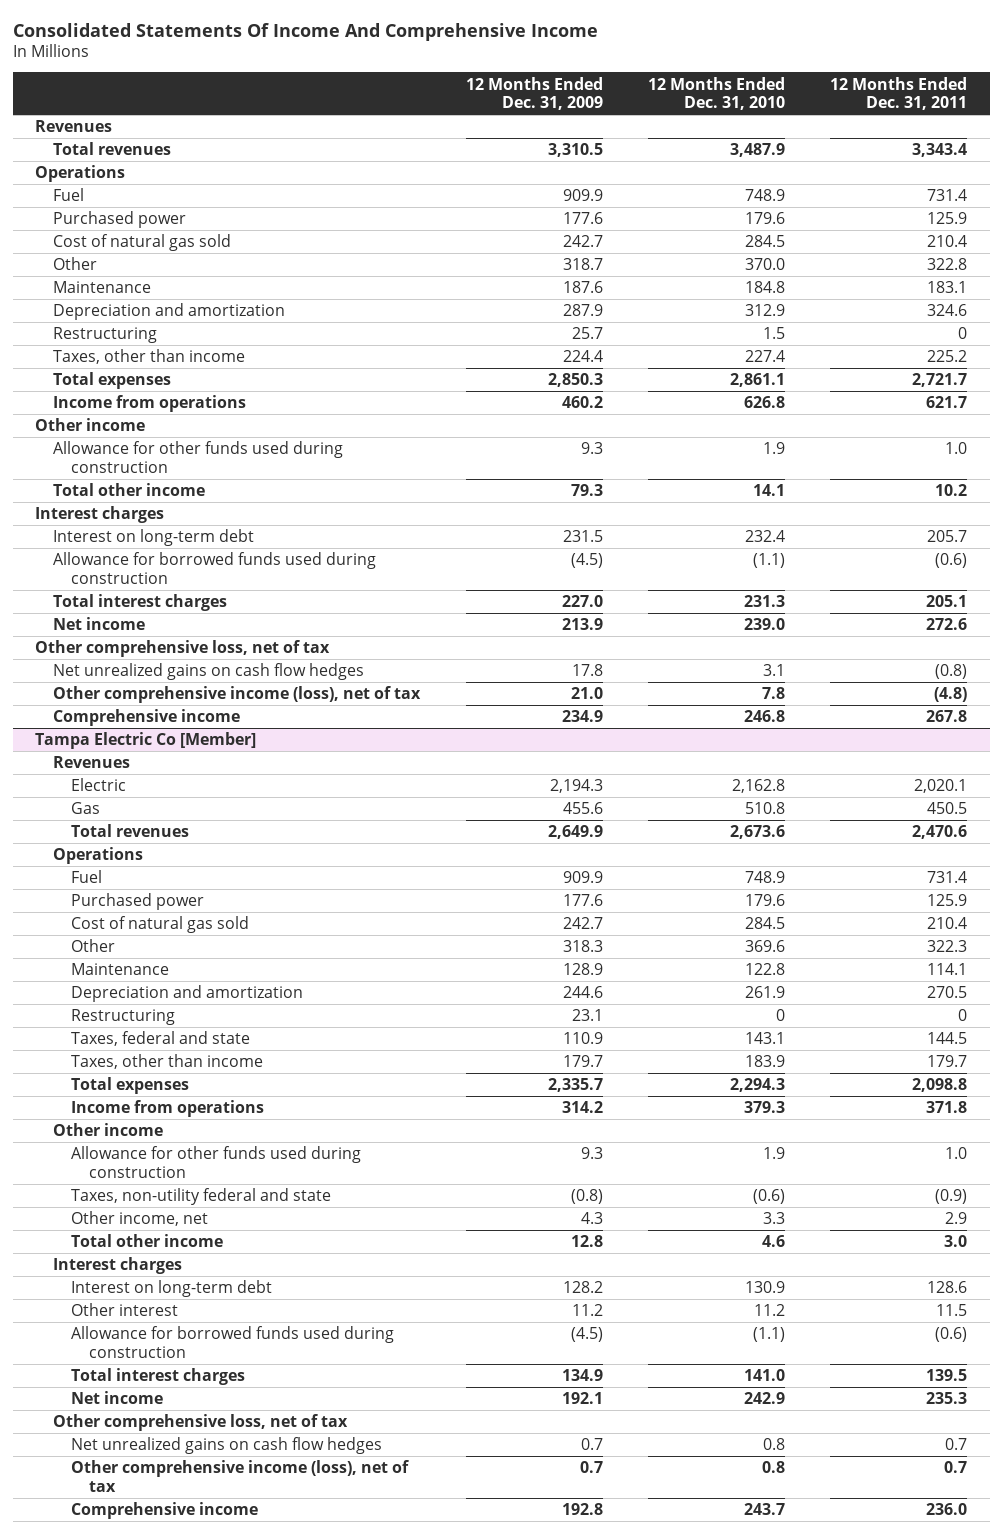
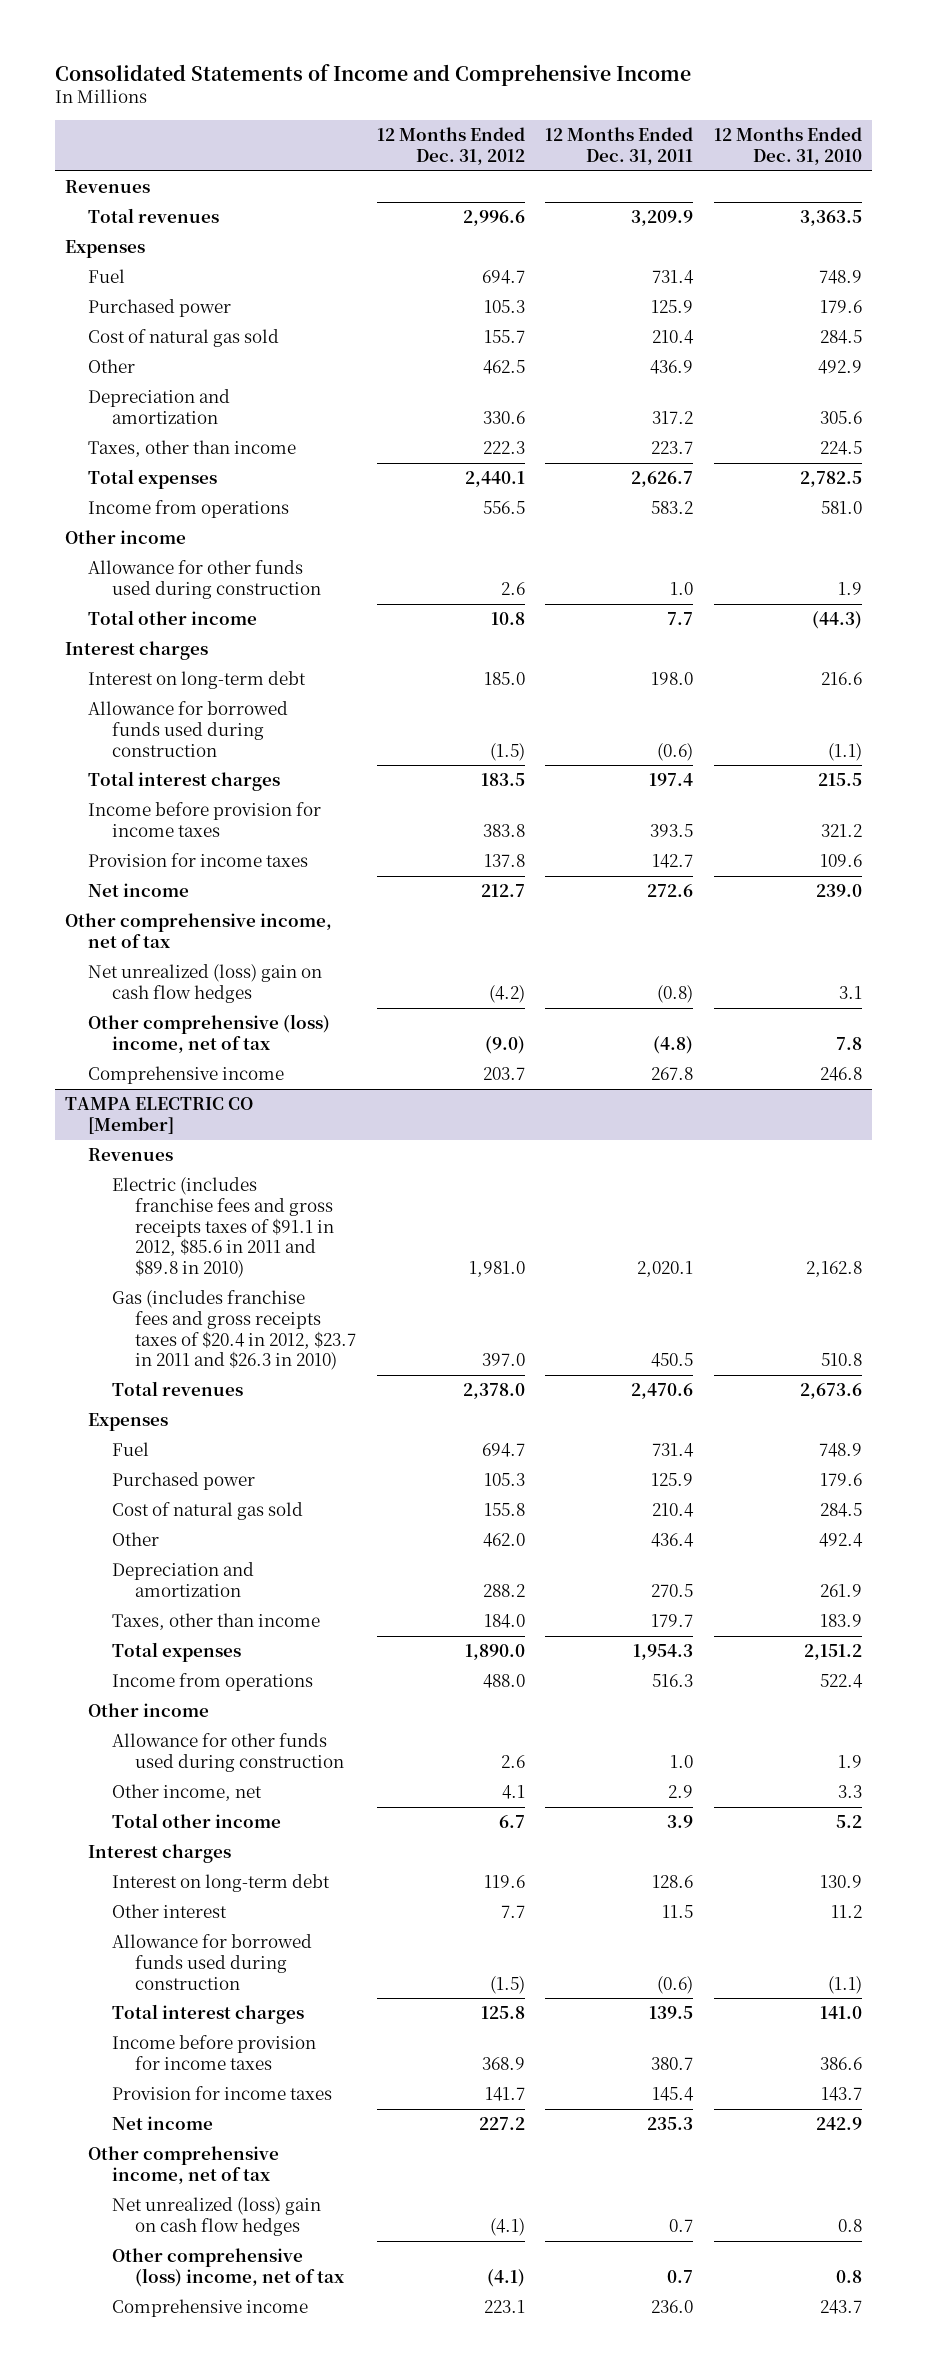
- Consolidated Statements Of Income And Comprehensive Income
+ Consolidated Statements of Income and Comprehensive Income
- | 12 Months Ended Dec. 31, 2009 | 12 Months Ended Dec. 31, 2010 | 12 Months Ended Dec. 31, 2011
+ | 12 Months Ended Dec. 31, 2012 | 12 Months Ended Dec. 31, 2011 | 12 Months Ended Dec. 31, 2010
- Total revenues | 3,310.5 | 3,487.9 | 3,343.4
- Operations
+ Total revenues | 2,996.6 | 3,209.9 | 3,363.5
+ Expenses
- Other | 318.7 | 370.0 | 322.8
- Maintenance | 187.6 | 184.8 | 183.1
- Depreciation and amortization | 287.9 | 312.9 | 324.6
- Restructuring | 25.7 | 1.5 | 0
- Taxes, other than income | 224.4 | 227.4 | 225.2
- Total expenses | 2,850.3 | 2,861.1 | 2,721.7
- Income from operations | 460.2 | 626.8 | 621.7
+ Other | 462.5 | 436.9 | 492.9
+ Depreciation and amortization | 330.6 | 317.2 | 305.6
+ Taxes, other than income | 222.3 | 223.7 | 224.5
+ Total expenses | 2,440.1 | 2,626.7 | 2,782.5
+ Income from operations | 556.5 | 583.2 | 581.0
- Total other income | 79.3 | 14.1 | 10.2
+ Total other income | 10.8 | 7.7 | (44.3)
- Interest on long-term debt | 231.5 | 232.4 | 205.7
+ Interest on long-term debt | 185.0 | 198.0 | 216.6
- Total interest charges | 227.0 | 231.3 | 205.1
+ Total interest charges | 183.5 | 197.4 | 215.5
+ Income before provision for income taxes | 383.8 | 393.5 | 321.2
+ Provision for income taxes | 137.8 | 142.7 | 109.6
- Other comprehensive loss, net of tax
- Net unrealized gains on cash flow hedges | 17.8 | 3.1 | (0.8)
- Other comprehensive income (loss), net of tax | 21.0 | 7.8 | (4.8)
+ Other comprehensive income, net of tax
+ Net unrealized (loss) gain on cash flow hedges | (4.2) | (0.8) | 3.1
+ Other comprehensive (loss) income, net of tax | (9.0) | (4.8) | 7.8
- Tampa Electric Co [Member]
+ TAMPA ELECTRIC CO [Member]
- Electric | 2,194.3 | 2,162.8 | 2,020.1
- Gas | 455.6 | 510.8 | 450.5
+ Electric (includes franchise fees and gross receipts taxes of $91.1 in 2012, $85.6 in 2011 and $89.8 in 2010) | 1,981.0 | 2,020.1 | 2,162.8
+ Gas (includes franchise fees and gross receipts taxes of $20.4 in 2012, $23.7 in 2011 and $26.3 in 2010) | 397.0 | 450.5 | 510.8
- Operations
+ Expenses
- Other | 318.3 | 369.6 | 322.3
- Maintenance | 128.9 | 122.8 | 114.1
+ Other | 462.0 | 436.4 | 492.4
- Restructuring | 23.1 | 0 | 0
- Taxes, federal and state | 110.9 | 143.1 | 144.5
- Total expenses | 2,335.7 | 2,294.3 | 2,098.8
- Income from operations | 314.2 | 379.3 | 371.8
+ Total expenses | 1,890.0 | 1,954.3 | 2,151.2
+ Income from operations | 488.0 | 516.3 | 522.4
- Taxes, non-utility federal and state | (0.8) | (0.6) | (0.9)
- Total other income | 12.8 | 4.6 | 3.0
+ Total other income | 6.7 | 3.9 | 5.2
+ Income before provision for income taxes | 368.9 | 380.7 | 386.6
+ Provision for income taxes | 141.7 | 145.4 | 143.7
- Other comprehensive loss, net of tax
- Net unrealized gains on cash flow hedges | 0.7 | 0.8 | 0.7
- Other comprehensive income (loss), net of tax | 0.7 | 0.8 | 0.7
+ Other comprehensive income, net of tax
+ Net unrealized (loss) gain on cash flow hedges | (4.1) | 0.7 | 0.8
+ Other comprehensive (loss) income, net of tax | (4.1) | 0.7 | 0.8

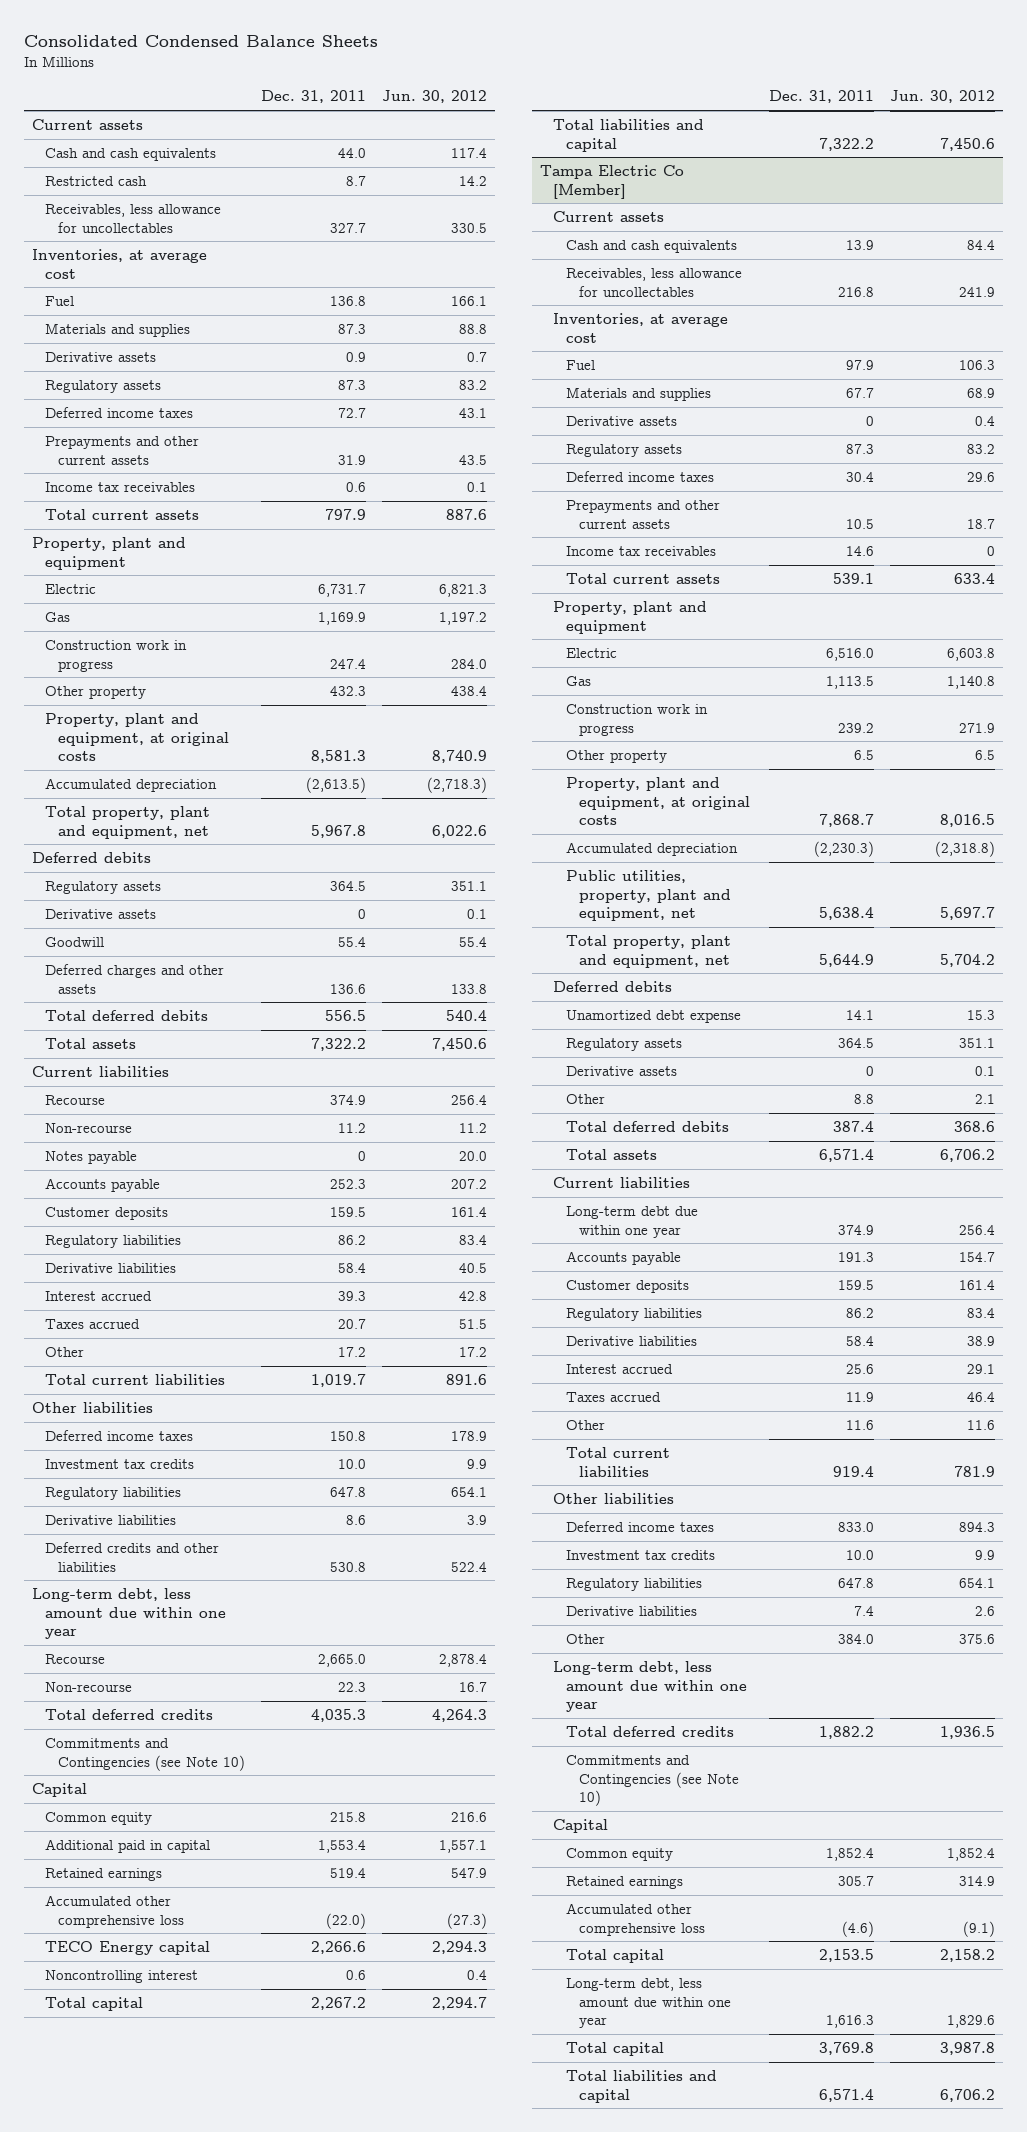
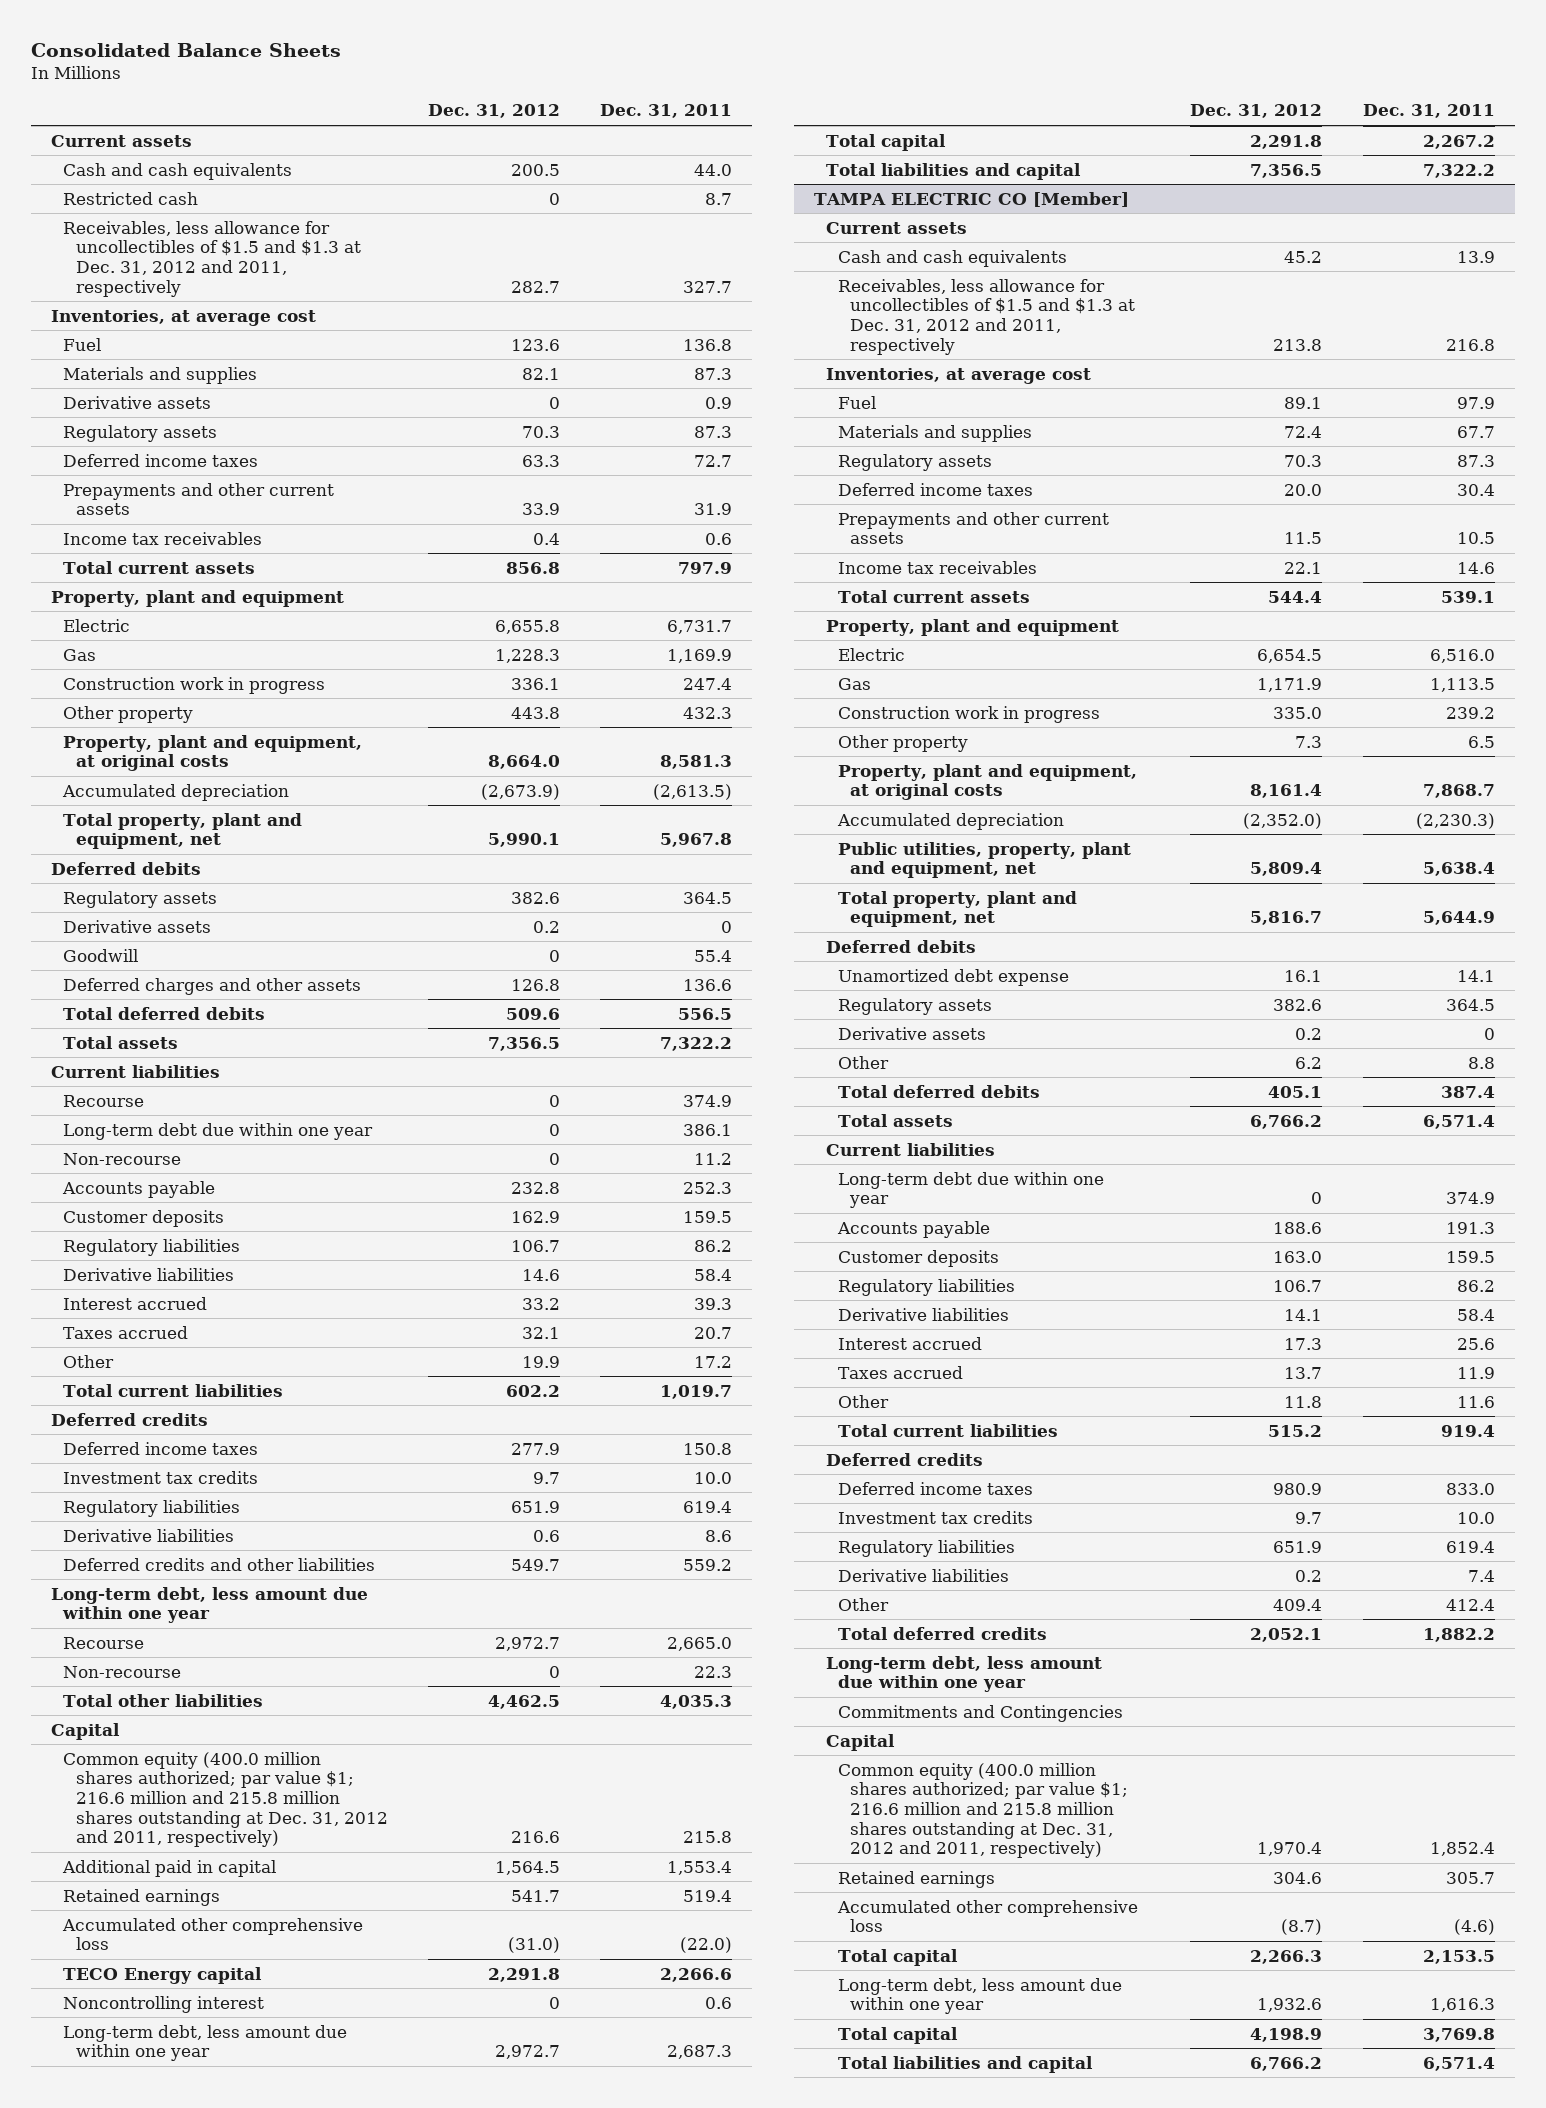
- Consolidated Condensed Balance Sheets
+ Consolidated Balance Sheets
- | Dec. 31, 2011 | Jun. 30, 2012
+ | Dec. 31, 2012 | Dec. 31, 2011
- Receivables, less allowance for uncollectables | 327.7 | 330.5
+ Receivables, less allowance for uncollectibles of $1.5 and $1.3 at Dec. 31, 2012 and 2011, respectively | 282.7 | 327.7
+ Long-term debt due within one year | 0 | 386.1
- Notes payable | 0 | 20.0
- Other liabilities
+ Deferred credits
- Regulatory liabilities | 647.8 | 654.1
+ Regulatory liabilities | 651.9 | 619.4
- Deferred credits and other liabilities | 530.8 | 522.4
+ Deferred credits and other liabilities | 549.7 | 559.2
- Total deferred credits | 4,035.3 | 4,264.3
- Commitments and Contingencies (see Note 10)
+ Total other liabilities | 4,462.5 | 4,035.3
- Common equity | 215.8 | 216.6
+ Common equity (400.0 million shares authorized; par value $1; 216.6 million and 215.8 million shares outstanding at Dec. 31, 2012 and 2011, respectively) | 216.6 | 215.8
+ Long-term debt, less amount due within one year | 2,972.7 | 2,687.3
- Tampa Electric Co [Member]
+ TAMPA ELECTRIC CO [Member]
- Receivables, less allowance for uncollectables | 216.8 | 241.9
+ Receivables, less allowance for uncollectibles of $1.5 and $1.3 at Dec. 31, 2012 and 2011, respectively | 213.8 | 216.8
- Derivative assets | 0 | 0.4
- Other liabilities
+ Deferred credits
- Regulatory liabilities | 647.8 | 654.1
+ Regulatory liabilities | 651.9 | 619.4
- Other | 384.0 | 375.6
- Long-term debt, less amount due within one year
+ Other | 409.4 | 412.4
- Commitments and Contingencies (see Note 10)
+ Long-term debt, less amount due within one year
+ Commitments and Contingencies
- Common equity | 1,852.4 | 1,852.4
+ Common equity (400.0 million shares authorized; par value $1; 216.6 million and 215.8 million shares outstanding at Dec. 31, 2012 and 2011, respectively) | 1,970.4 | 1,852.4

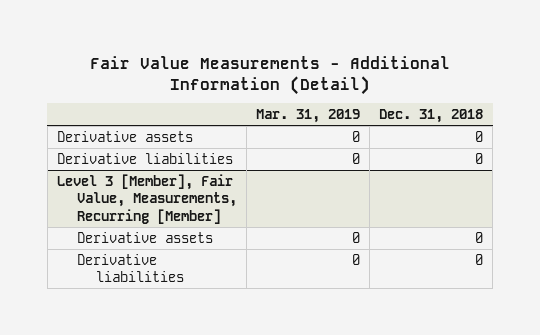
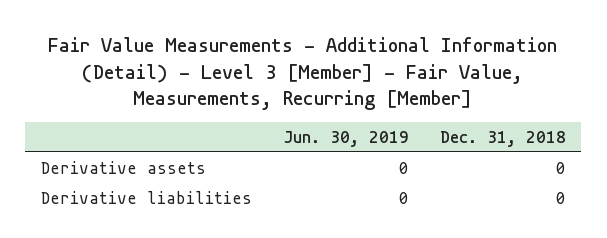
- Fair Value Measurements - Additional Information (Detail)
+ Fair Value Measurements - Additional Information (Detail) - Level 3 [Member] - Fair Value, Measurements, Recurring [Member]
- | Mar. 31, 2019 | Dec. 31, 2018
+ | Jun. 30, 2019 | Dec. 31, 2018
- Level 3 [Member], Fair Value, Measurements, Recurring [Member]
- Derivative assets | 0 | 0
- Derivative liabilities | 0 | 0

